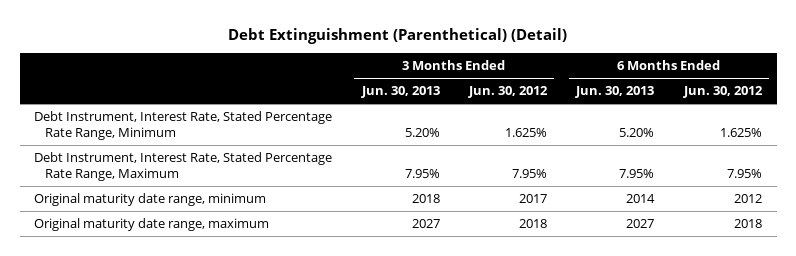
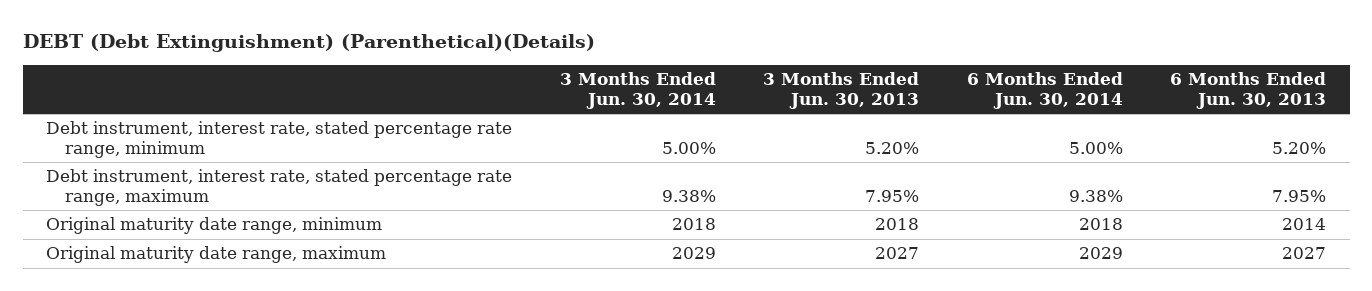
- Debt Extinguishment (Parenthetical) (Detail)
+ DEBT (Debt Extinguishment) (Parenthetical)(Details)
- | 3 Months Ended Jun. 30, 2013 | 3 Months Ended Jun. 30, 2012 | 6 Months Ended Jun. 30, 2013 | 6 Months Ended Jun. 30, 2012
+ | 3 Months Ended Jun. 30, 2014 | 3 Months Ended Jun. 30, 2013 | 6 Months Ended Jun. 30, 2014 | 6 Months Ended Jun. 30, 2013
- Debt Instrument, Interest Rate, Stated Percentage Rate Range, Minimum | 5.20% | 1.625% | 5.20% | 1.625%
- Debt Instrument, Interest Rate, Stated Percentage Rate Range, Maximum | 7.95% | 7.95% | 7.95% | 7.95%
+ Debt instrument, interest rate, stated percentage rate range, minimum | 5.00% | 5.20% | 5.00% | 5.20%
+ Debt instrument, interest rate, stated percentage rate range, maximum | 9.38% | 7.95% | 9.38% | 7.95%

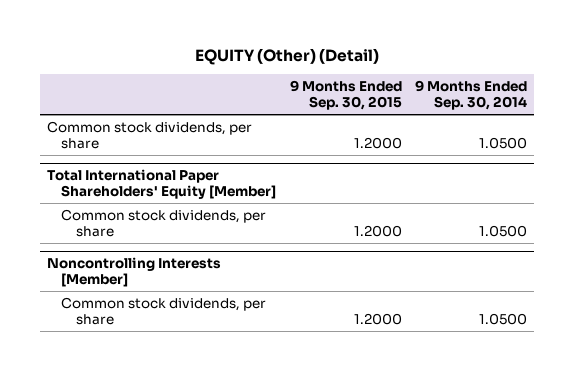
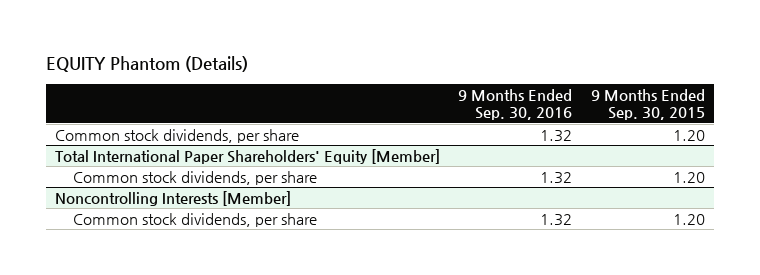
- EQUITY (Other) (Detail)
+ EQUITY Phantom (Details)
- | 9 Months Ended Sep. 30, 2015 | 9 Months Ended Sep. 30, 2014
+ | 9 Months Ended Sep. 30, 2016 | 9 Months Ended Sep. 30, 2015
- Common stock dividends, per share | 1.2000 | 1.0500
+ Common stock dividends, per share | 1.32 | 1.20
@ Total International Paper Shareholders' Equity [Member]
- Common stock dividends, per share | 1.2000 | 1.0500
+ Common stock dividends, per share | 1.32 | 1.20
@ Noncontrolling Interests [Member]
- Common stock dividends, per share | 1.2000 | 1.0500
+ Common stock dividends, per share | 1.32 | 1.20

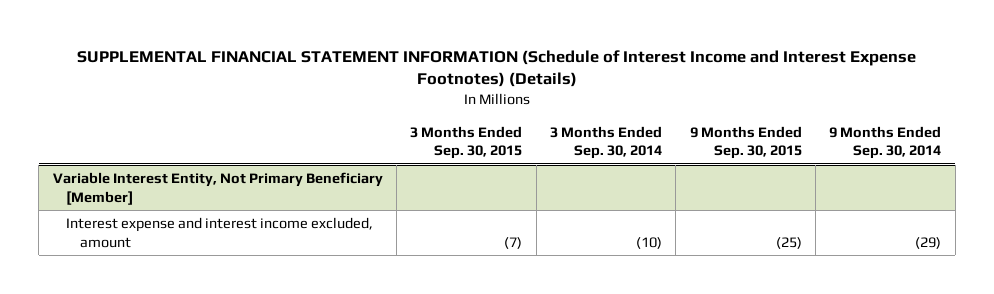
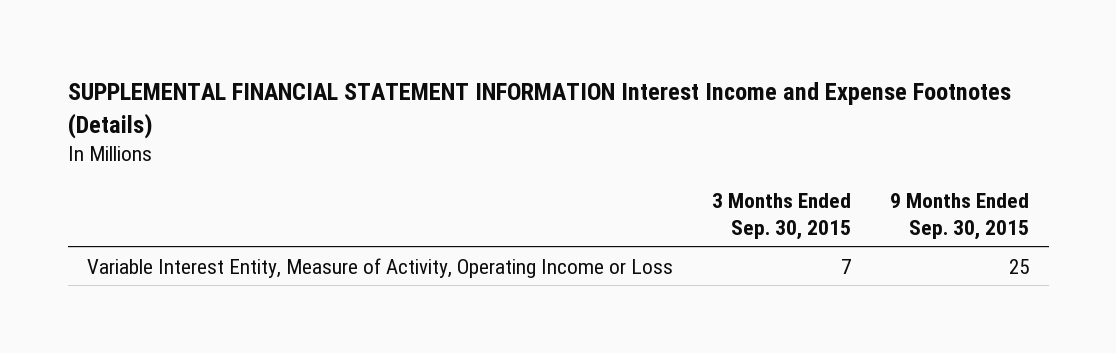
- SUPPLEMENTAL FINANCIAL STATEMENT INFORMATION (Schedule of Interest Income and Interest Expense Footnotes) (Details)
+ SUPPLEMENTAL FINANCIAL STATEMENT INFORMATION Interest Income and Expense Footnotes (Details)
- | 3 Months Ended Sep. 30, 2015 | 3 Months Ended Sep. 30, 2014 | 9 Months Ended Sep. 30, 2015 | 9 Months Ended Sep. 30, 2014
+ | 3 Months Ended Sep. 30, 2015 | 9 Months Ended Sep. 30, 2015
- Variable Interest Entity, Not Primary Beneficiary [Member]
- Interest expense and interest income excluded, amount | (7) | (10) | (25) | (29)
+ Variable Interest Entity, Measure of Activity, Operating Income or Loss | 7 | 25

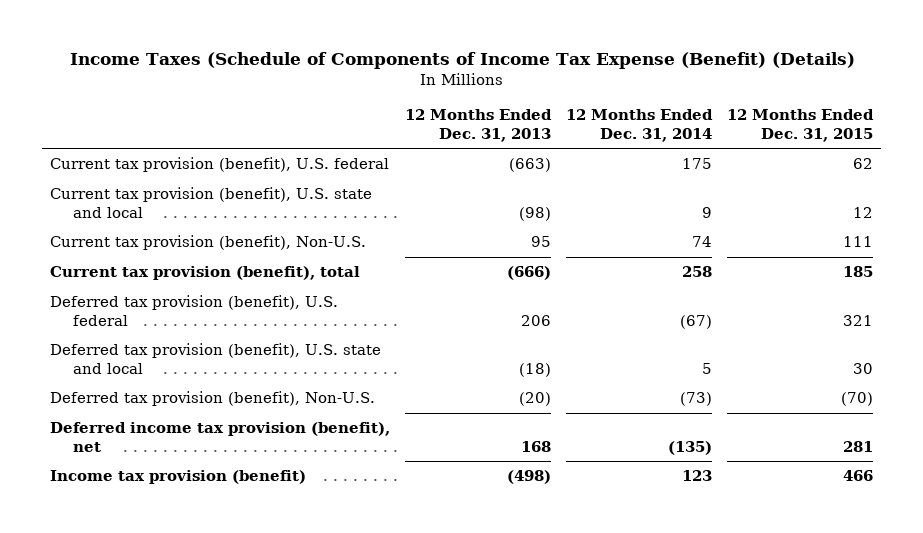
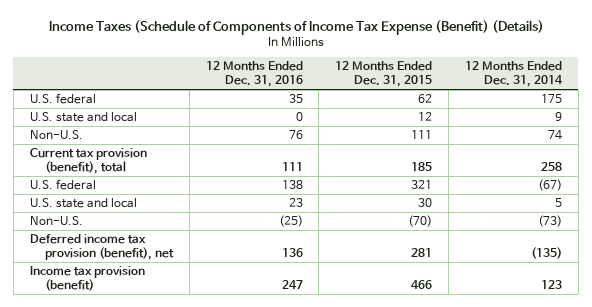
- | 12 Months Ended Dec. 31, 2013 | 12 Months Ended Dec. 31, 2014 | 12 Months Ended Dec. 31, 2015
+ | 12 Months Ended Dec. 31, 2016 | 12 Months Ended Dec. 31, 2015 | 12 Months Ended Dec. 31, 2014
- Current tax provision (benefit), U.S. federal | (663) | 175 | 62
- Current tax provision (benefit), U.S. state and local | (98) | 9 | 12
- Current tax provision (benefit), Non-U.S. | 95 | 74 | 111
+ U.S. federal | 35 | 62 | 175
+ U.S. state and local | 0 | 12 | 9
+ Non-U.S. | 76 | 111 | 74
- Deferred tax provision (benefit), U.S. federal | 206 | (67) | 321
- Deferred tax provision (benefit), U.S. state and local | (18) | 5 | 30
- Deferred tax provision (benefit), Non-U.S. | (20) | (73) | (70)
+ U.S. federal | 138 | 321 | (67)
+ U.S. state and local | 23 | 30 | 5
+ Non-U.S. | (25) | (70) | (73)

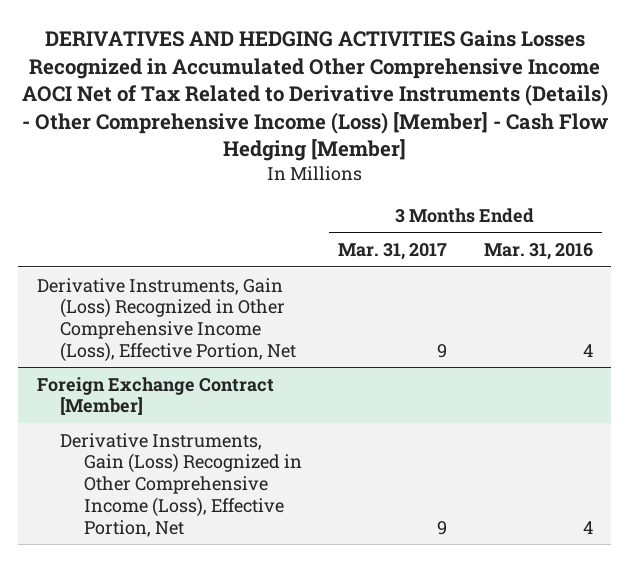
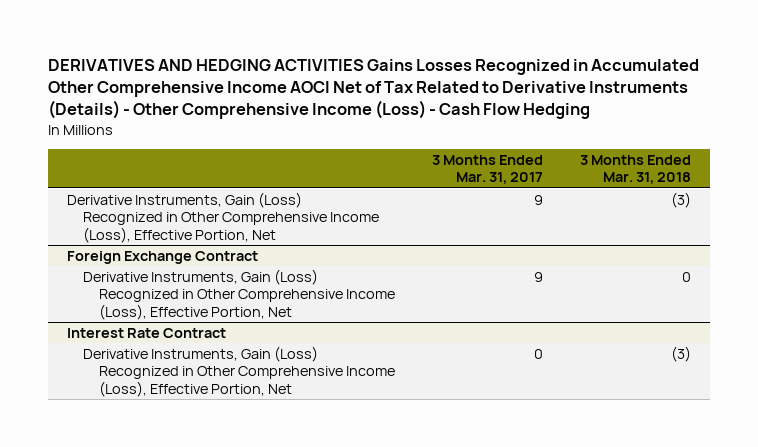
- DERIVATIVES AND HEDGING ACTIVITIES Gains Losses Recognized in Accumulated Other Comprehensive Income AOCI Net of Tax Related to Derivative Instruments (Details) - Other Comprehensive Income (Loss) [Member] - Cash Flow Hedging [Member]
+ DERIVATIVES AND HEDGING ACTIVITIES Gains Losses Recognized in Accumulated Other Comprehensive Income AOCI Net of Tax Related to Derivative Instruments (Details) - Other Comprehensive Income (Loss) - Cash Flow Hedging
- | 3 Months Ended Mar. 31, 2017 | 3 Months Ended Mar. 31, 2016
+ | 3 Months Ended Mar. 31, 2017 | 3 Months Ended Mar. 31, 2018
- Foreign Exchange Contract [Member]
+ Foreign Exchange Contract
+ Interest Rate Contract
+ Derivative Instruments, Gain (Loss) Recognized in Other Comprehensive Income (Loss), Effective Portion, Net | 0 | (3)

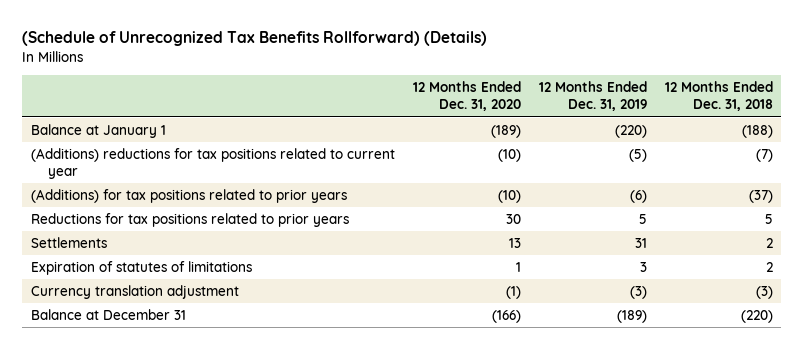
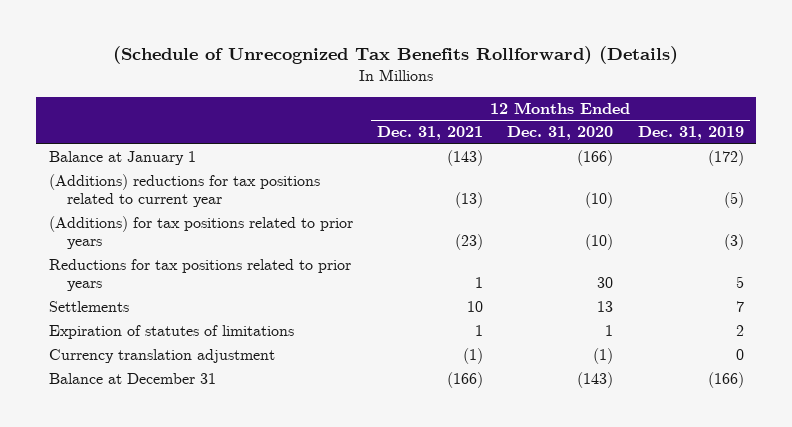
- | 12 Months Ended Dec. 31, 2020 | 12 Months Ended Dec. 31, 2019 | 12 Months Ended Dec. 31, 2018
+ | 12 Months Ended Dec. 31, 2021 | 12 Months Ended Dec. 31, 2020 | 12 Months Ended Dec. 31, 2019
- Balance at January 1 | (189) | (220) | (188)
+ Balance at January 1 | (143) | (166) | (172)
- (Additions) for tax positions related to prior years | (10) | (6) | (37)
+ (Additions) for tax positions related to prior years | (23) | (10) | (3)
- Settlements | 13 | 31 | 2
- Expiration of statutes of limitations | 1 | 3 | 2
- Currency translation adjustment | (1) | (3) | (3)
- Balance at December 31 | (166) | (189) | (220)
+ Settlements | 10 | 13 | 7
+ Expiration of statutes of limitations | 1 | 1 | 2
+ Currency translation adjustment | (1) | (1) | 0
+ Balance at December 31 | (166) | (143) | (166)

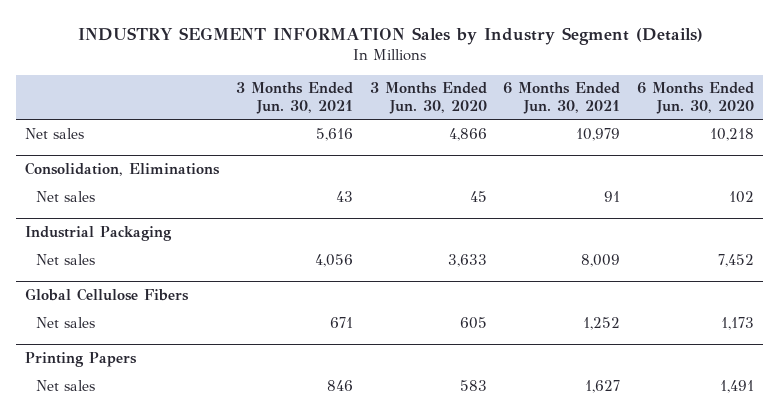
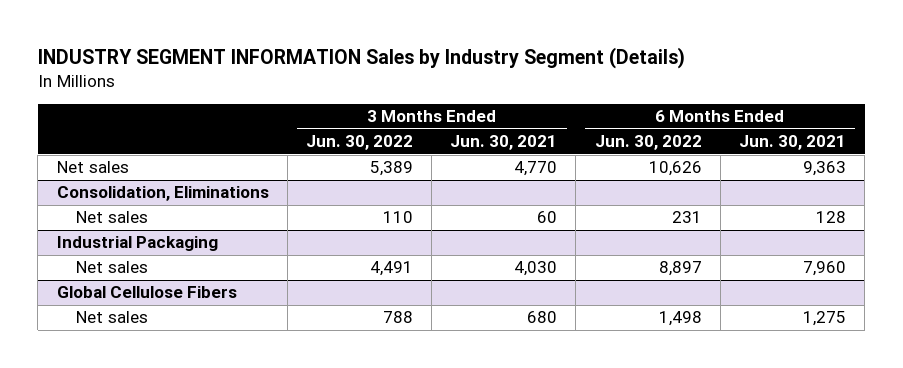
- | 3 Months Ended Jun. 30, 2021 | 3 Months Ended Jun. 30, 2020 | 6 Months Ended Jun. 30, 2021 | 6 Months Ended Jun. 30, 2020
+ | 3 Months Ended Jun. 30, 2022 | 3 Months Ended Jun. 30, 2021 | 6 Months Ended Jun. 30, 2022 | 6 Months Ended Jun. 30, 2021
- Net sales | 5,616 | 4,866 | 10,979 | 10,218
+ Net sales | 5,389 | 4,770 | 10,626 | 9,363
@ Consolidation, Eliminations
- Net sales | 43 | 45 | 91 | 102
+ Net sales | 110 | 60 | 231 | 128
@ Industrial Packaging
- Net sales | 4,056 | 3,633 | 8,009 | 7,452
+ Net sales | 4,491 | 4,030 | 8,897 | 7,960
@ Global Cellulose Fibers
- Net sales | 671 | 605 | 1,252 | 1,173
- Printing Papers
- Net sales | 846 | 583 | 1,627 | 1,491
@ Global Cellulose Fibers
+ Net sales | 788 | 680 | 1,498 | 1,275

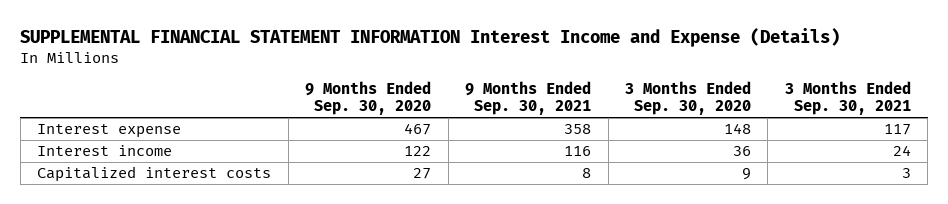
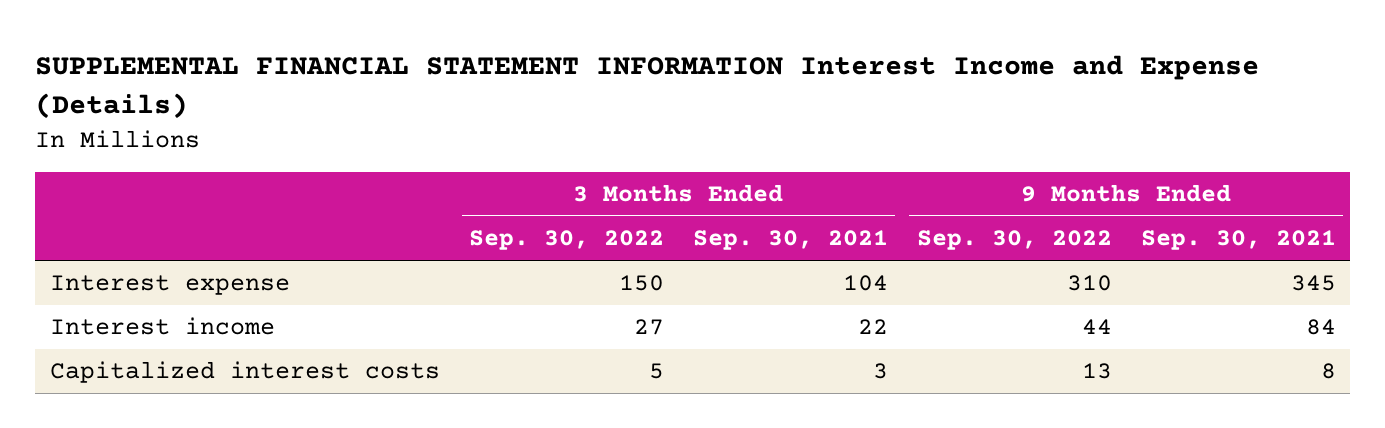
- | 9 Months Ended Sep. 30, 2020 | 9 Months Ended Sep. 30, 2021 | 3 Months Ended Sep. 30, 2020 | 3 Months Ended Sep. 30, 2021
+ | 3 Months Ended Sep. 30, 2022 | 3 Months Ended Sep. 30, 2021 | 9 Months Ended Sep. 30, 2022 | 9 Months Ended Sep. 30, 2021
- Interest expense | 467 | 358 | 148 | 117
- Interest income | 122 | 116 | 36 | 24
+ Interest expense | 150 | 104 | 310 | 345
+ Interest income | 27 | 22 | 44 | 84

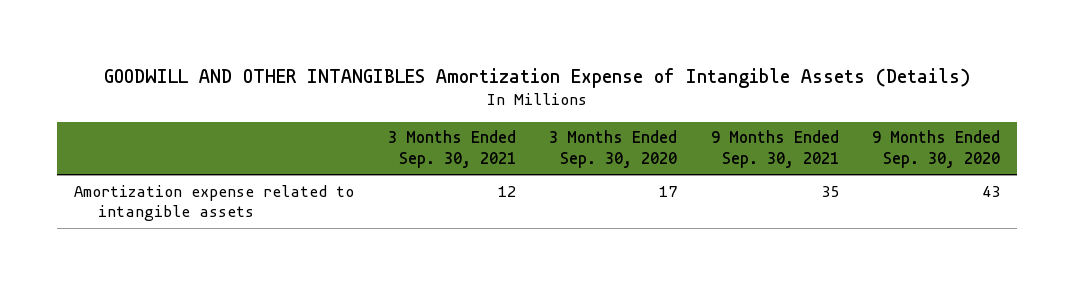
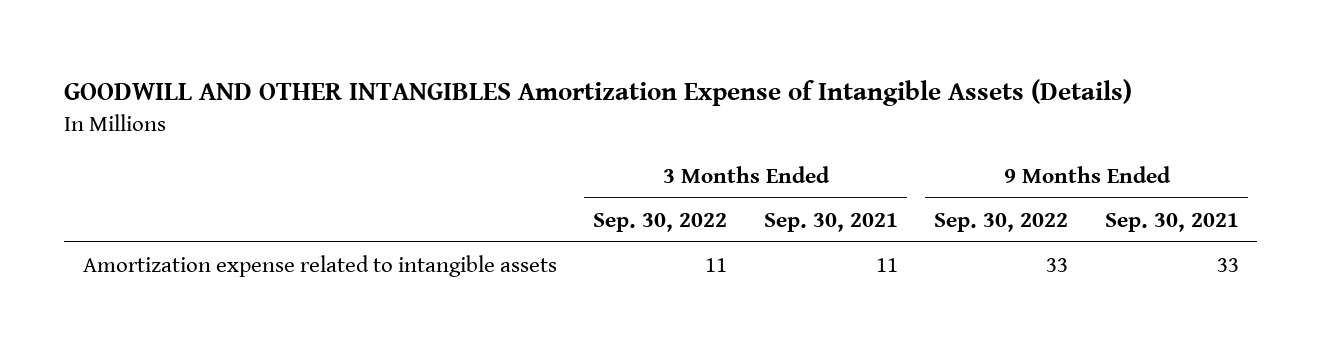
- | 3 Months Ended Sep. 30, 2021 | 3 Months Ended Sep. 30, 2020 | 9 Months Ended Sep. 30, 2021 | 9 Months Ended Sep. 30, 2020
+ | 3 Months Ended Sep. 30, 2022 | 3 Months Ended Sep. 30, 2021 | 9 Months Ended Sep. 30, 2022 | 9 Months Ended Sep. 30, 2021
- Amortization expense related to intangible assets | 12 | 17 | 35 | 43
+ Amortization expense related to intangible assets | 11 | 11 | 33 | 33

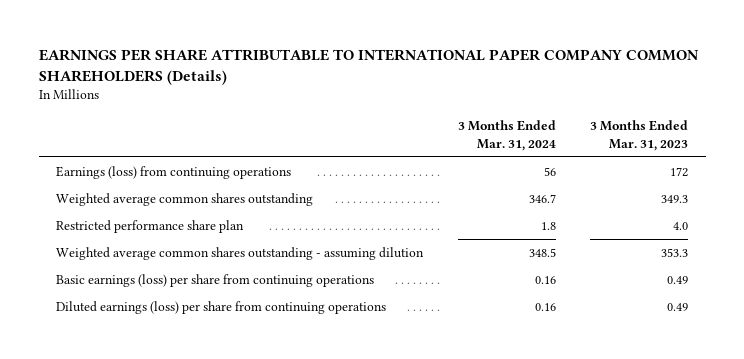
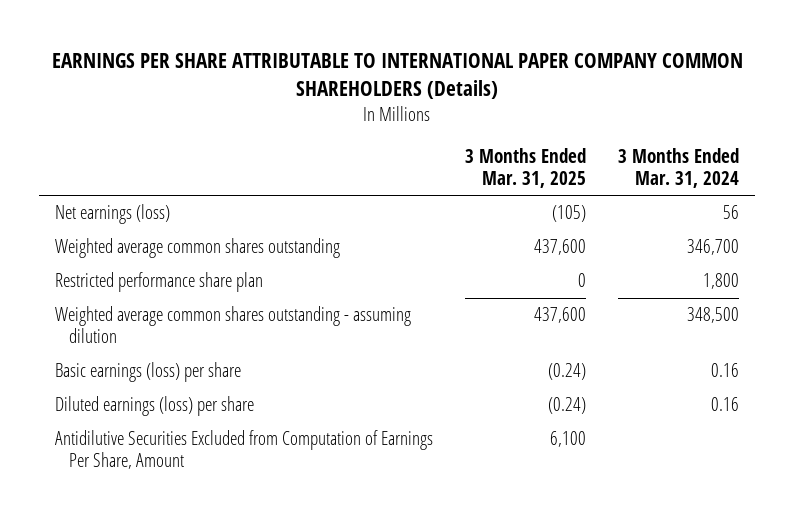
- | 3 Months Ended Mar. 31, 2024 | 3 Months Ended Mar. 31, 2023
+ | 3 Months Ended Mar. 31, 2025 | 3 Months Ended Mar. 31, 2024
- Earnings (loss) from continuing operations | 56 | 172
- Weighted average common shares outstanding | 346.7 | 349.3
- Restricted performance share plan | 1.8 | 4.0
- Weighted average common shares outstanding - assuming dilution | 348.5 | 353.3
- Basic earnings (loss) per share from continuing operations | 0.16 | 0.49
- Diluted earnings (loss) per share from continuing operations | 0.16 | 0.49
+ Net earnings (loss) | (105) | 56
+ Weighted average common shares outstanding | 437,600 | 346,700
+ Restricted performance share plan | 0 | 1,800
+ Weighted average common shares outstanding - assuming dilution | 437,600 | 348,500
+ Basic earnings (loss) per share | (0.24) | 0.16
+ Diluted earnings (loss) per share | (0.24) | 0.16
+ Antidilutive Securities Excluded from Computation of Earnings Per Share, Amount | 6,100 |

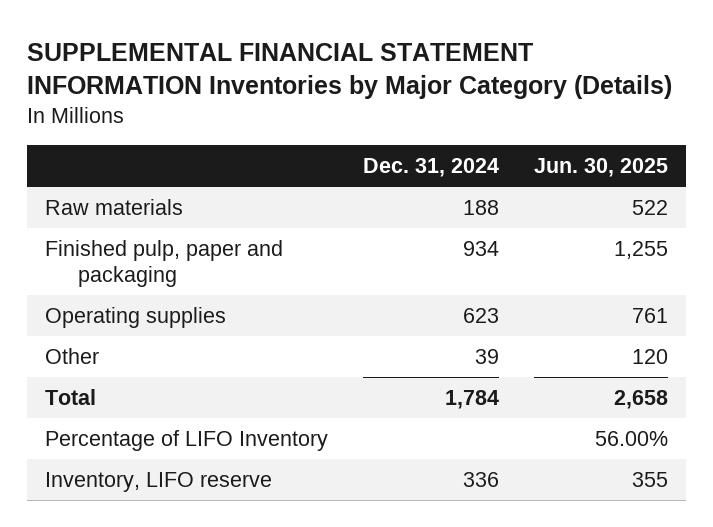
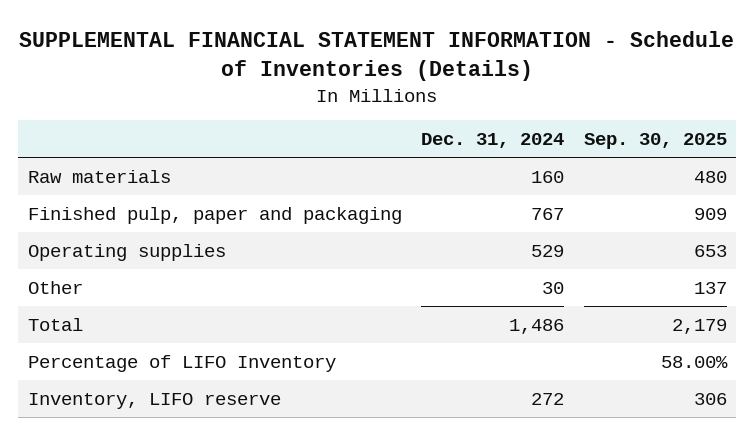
- SUPPLEMENTAL FINANCIAL STATEMENT INFORMATION Inventories by Major Category (Details)
+ SUPPLEMENTAL FINANCIAL STATEMENT INFORMATION - Schedule of Inventories (Details)
- | Dec. 31, 2024 | Jun. 30, 2025
+ | Dec. 31, 2024 | Sep. 30, 2025
- Raw materials | 188 | 522
- Finished pulp, paper and packaging | 934 | 1,255
- Operating supplies | 623 | 761
- Other | 39 | 120
- Total | 1,784 | 2,658
+ Raw materials | 160 | 480
+ Finished pulp, paper and packaging | 767 | 909
+ Operating supplies | 529 | 653
+ Other | 30 | 137
+ Total | 1,486 | 2,179
- Inventory, LIFO reserve | 336 | 355
+ Inventory, LIFO reserve | 272 | 306

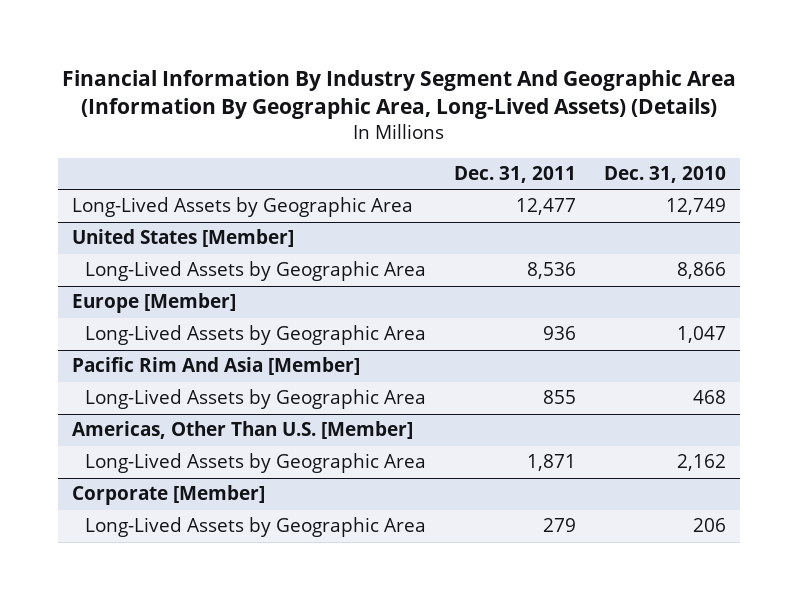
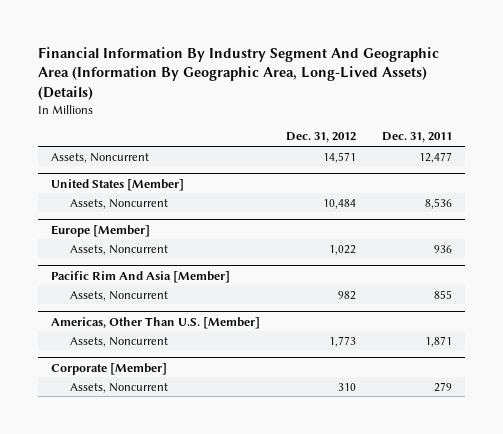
- | Dec. 31, 2011 | Dec. 31, 2010
+ | Dec. 31, 2012 | Dec. 31, 2011
- Long-Lived Assets by Geographic Area | 12,477 | 12,749
+ Assets, Noncurrent | 14,571 | 12,477
@ United States [Member]
- Long-Lived Assets by Geographic Area | 8,536 | 8,866
+ Assets, Noncurrent | 10,484 | 8,536
@ Europe [Member]
- Long-Lived Assets by Geographic Area | 936 | 1,047
+ Assets, Noncurrent | 1,022 | 936
@ Pacific Rim And Asia [Member]
- Long-Lived Assets by Geographic Area | 855 | 468
+ Assets, Noncurrent | 982 | 855
@ Americas, Other Than U.S. [Member]
- Long-Lived Assets by Geographic Area | 1,871 | 2,162
+ Assets, Noncurrent | 1,773 | 1,871
@ Corporate [Member]
- Long-Lived Assets by Geographic Area | 279 | 206
+ Assets, Noncurrent | 310 | 279

